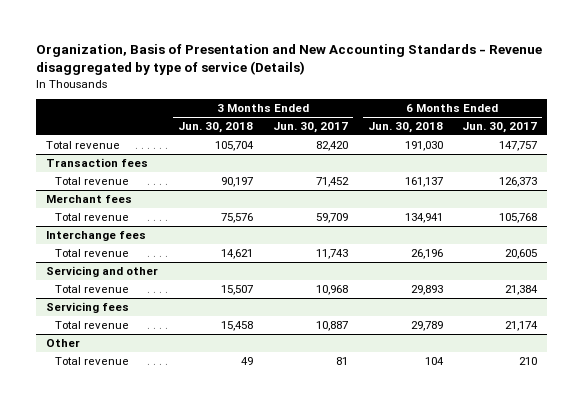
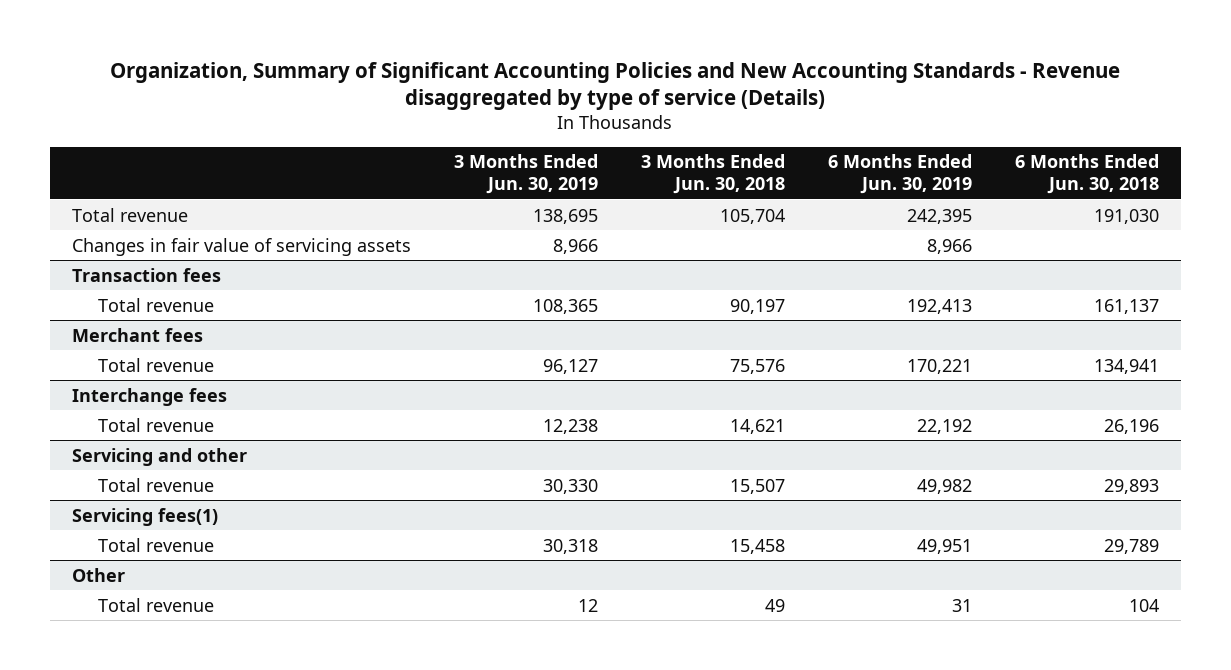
- Organization, Basis of Presentation and New Accounting Standards - Revenue disaggregated by type of service (Details)
+ Organization, Summary of Significant Accounting Policies and New Accounting Standards - Revenue disaggregated by type of service (Details)
- | 3 Months Ended Jun. 30, 2018 | 3 Months Ended Jun. 30, 2017 | 6 Months Ended Jun. 30, 2018 | 6 Months Ended Jun. 30, 2017
+ | 3 Months Ended Jun. 30, 2019 | 3 Months Ended Jun. 30, 2018 | 6 Months Ended Jun. 30, 2019 | 6 Months Ended Jun. 30, 2018
+ Changes in fair value of servicing assets | 8,966 | | 8,966 |
- Servicing fees
+ Servicing fees(1)

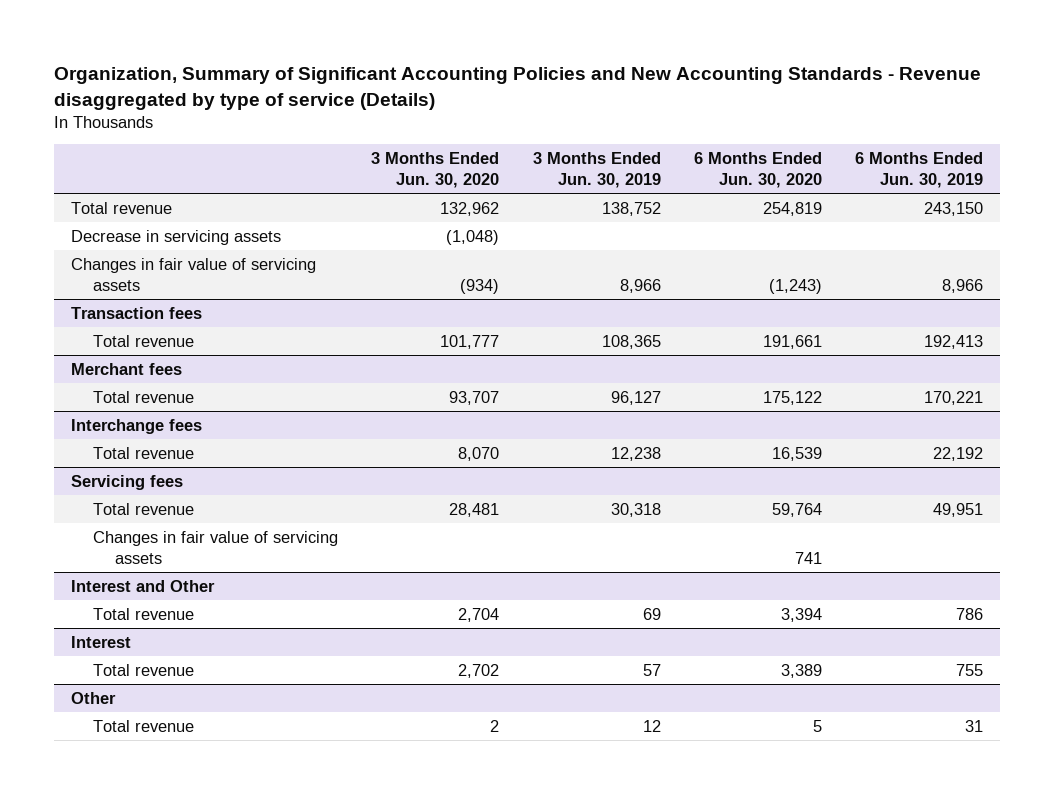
- | 3 Months Ended Jun. 30, 2019 | 3 Months Ended Jun. 30, 2018 | 6 Months Ended Jun. 30, 2019 | 6 Months Ended Jun. 30, 2018
+ | 3 Months Ended Jun. 30, 2020 | 3 Months Ended Jun. 30, 2019 | 6 Months Ended Jun. 30, 2020 | 6 Months Ended Jun. 30, 2019
- Total revenue | 138,695 | 105,704 | 242,395 | 191,030
+ Total revenue | 132,962 | 138,752 | 254,819 | 243,150
+ Decrease in servicing assets | (1,048) | | |
- Servicing and other
- Total revenue | 30,330 | 15,507 | 49,982 | 29,893
- Servicing fees(1)
+ Servicing fees
+ Changes in fair value of servicing assets | | | 741 |
+ Interest and Other
+ Total revenue | 2,704 | 69 | 3,394 | 786
+ Interest
+ Total revenue | 2,702 | 57 | 3,389 | 755

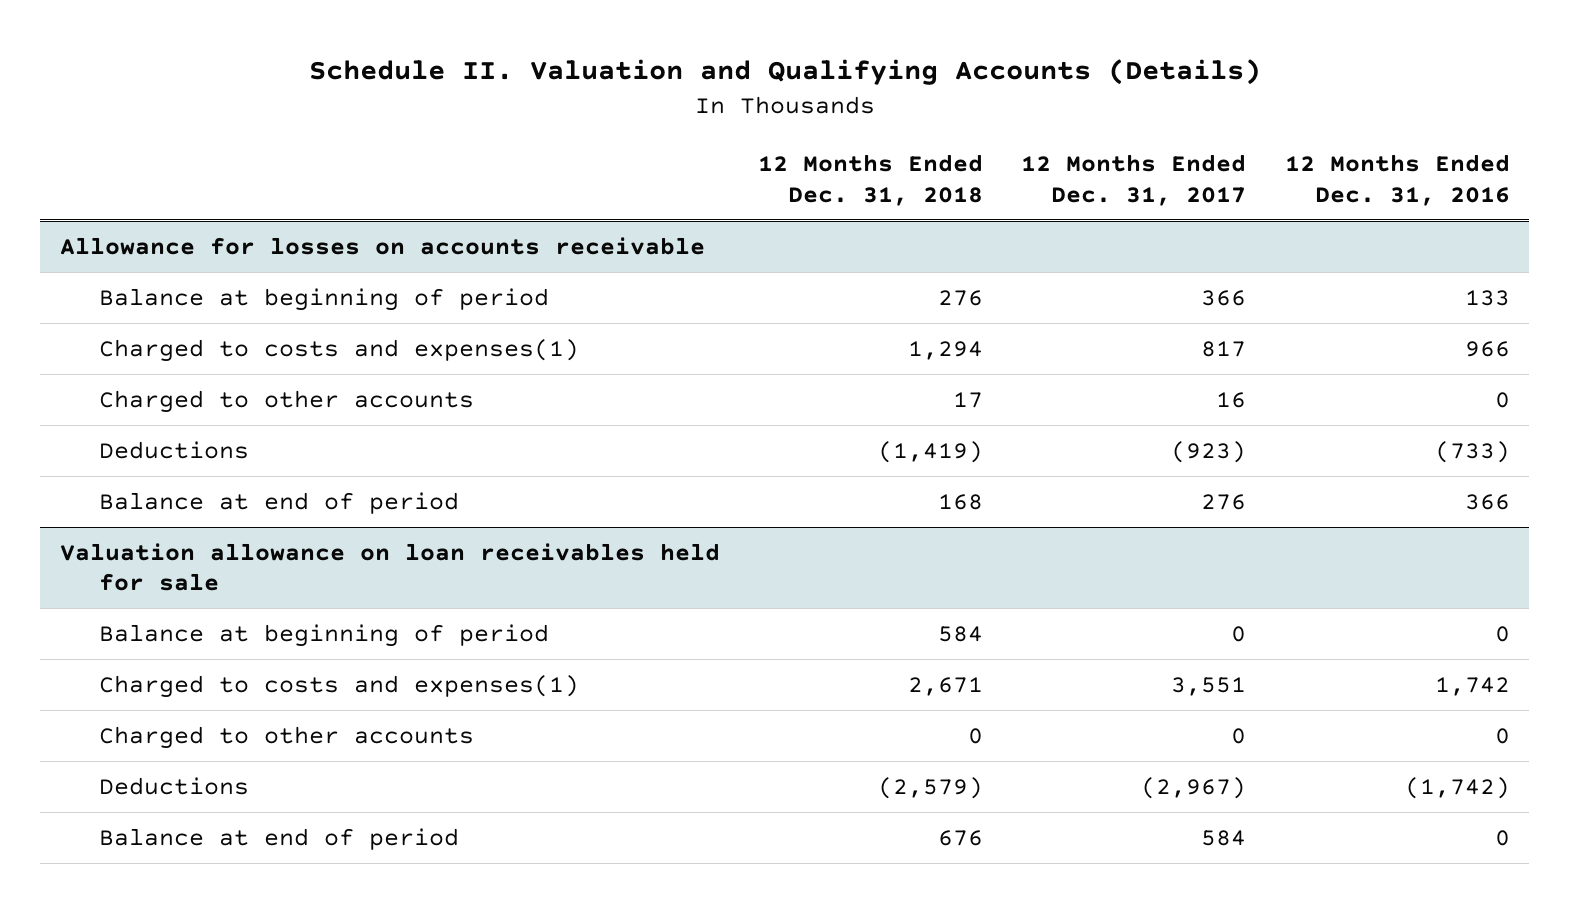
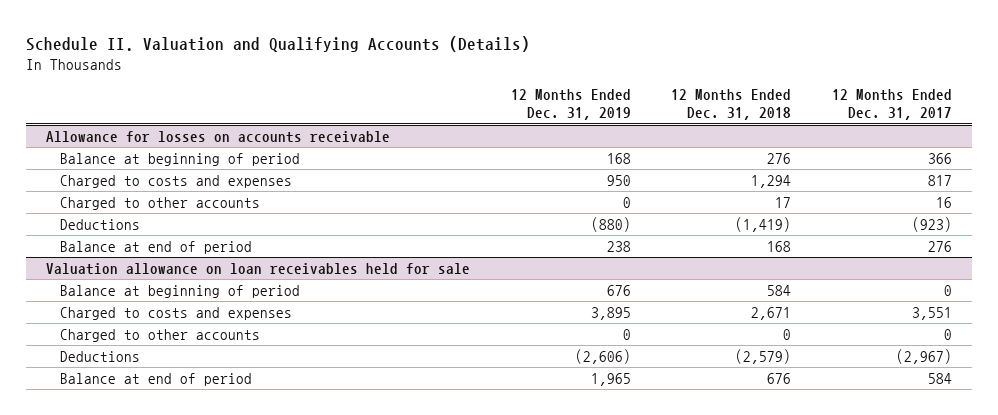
- | 12 Months Ended Dec. 31, 2018 | 12 Months Ended Dec. 31, 2017 | 12 Months Ended Dec. 31, 2016
+ | 12 Months Ended Dec. 31, 2019 | 12 Months Ended Dec. 31, 2018 | 12 Months Ended Dec. 31, 2017
@ Allowance for losses on accounts receivable
- Charged to costs and expenses(1) | 1,294 | 817 | 966
+ Charged to costs and expenses | 950 | 1,294 | 817
@ Valuation allowance on loan receivables held for sale
- Charged to costs and expenses(1) | 2,671 | 3,551 | 1,742
+ Charged to costs and expenses | 3,895 | 2,671 | 3,551

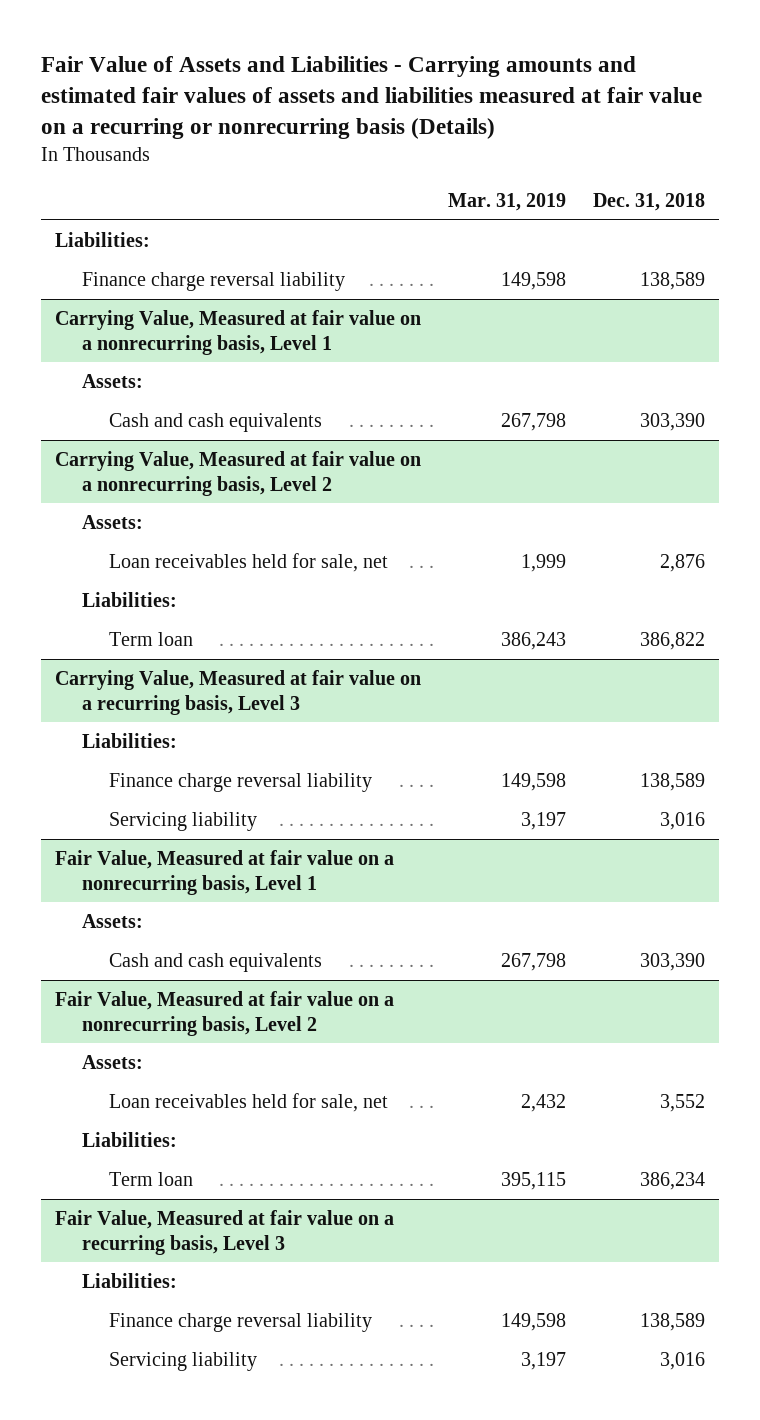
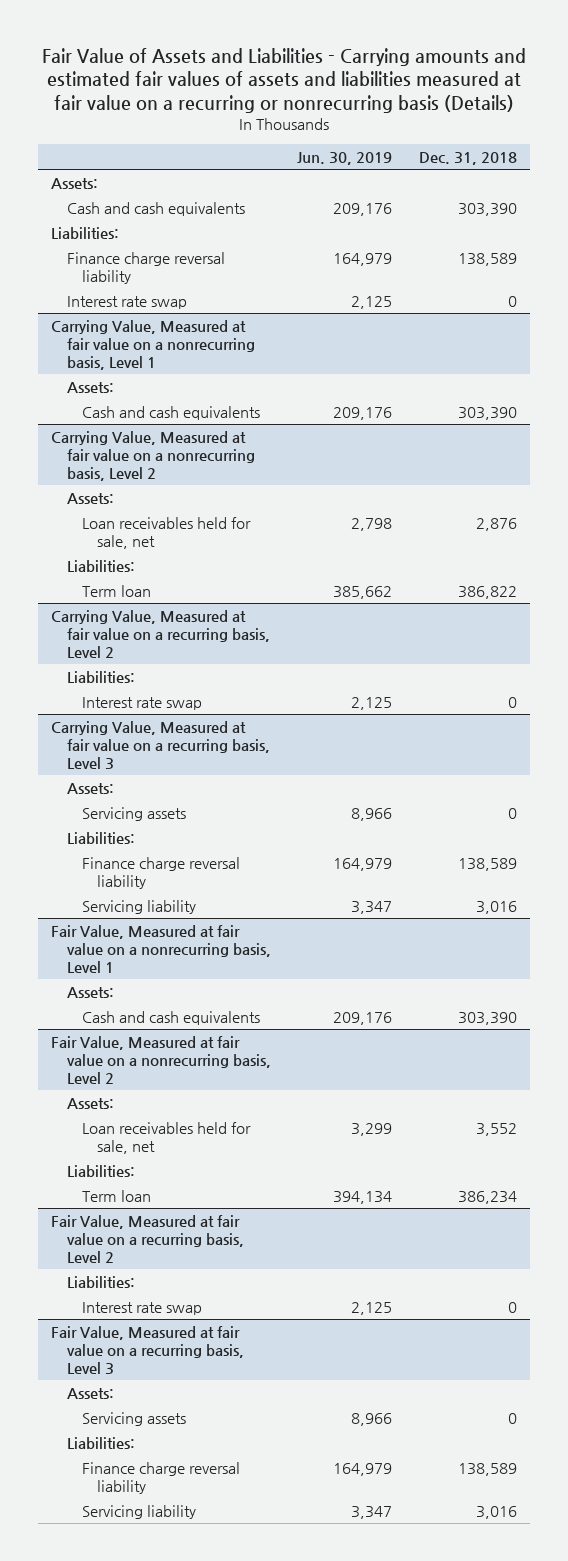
- | Mar. 31, 2019 | Dec. 31, 2018
+ | Jun. 30, 2019 | Dec. 31, 2018
+ Assets:
+ Cash and cash equivalents | 209,176 | 303,390
+ Interest rate swap | 2,125 | 0
+ Carrying Value, Measured at fair value on a recurring basis, Level 2
+ Liabilities:
+ Interest rate swap | 2,125 | 0
@ Carrying Value, Measured at fair value on a recurring basis, Level 3
+ Assets:
+ Servicing assets | 8,966 | 0
+ Fair Value, Measured at fair value on a recurring basis, Level 2
+ Liabilities:
+ Interest rate swap | 2,125 | 0
@ Fair Value, Measured at fair value on a recurring basis, Level 3
+ Assets:
+ Servicing assets | 8,966 | 0

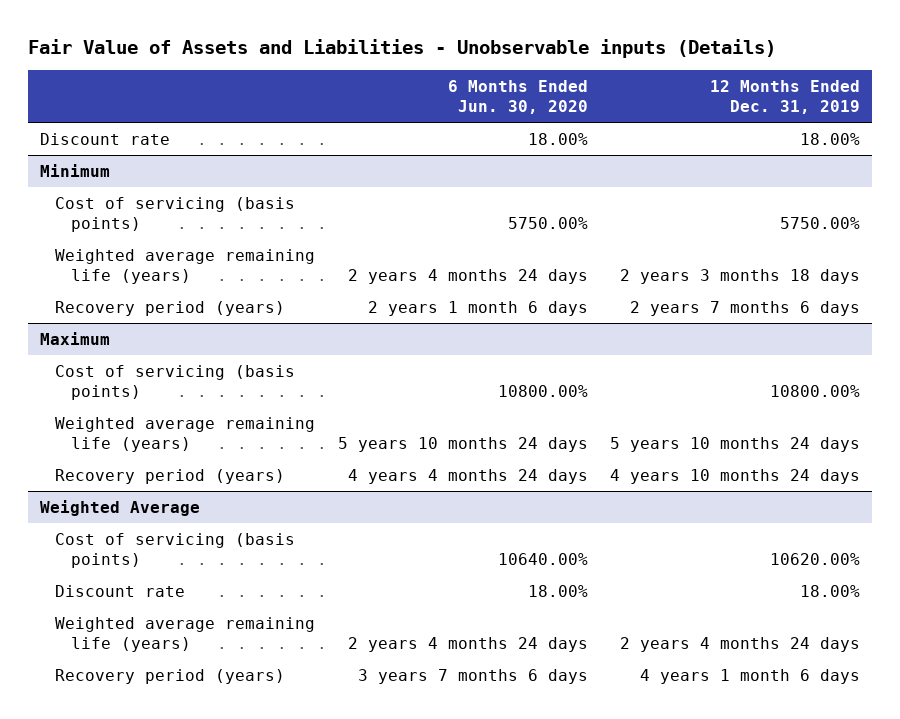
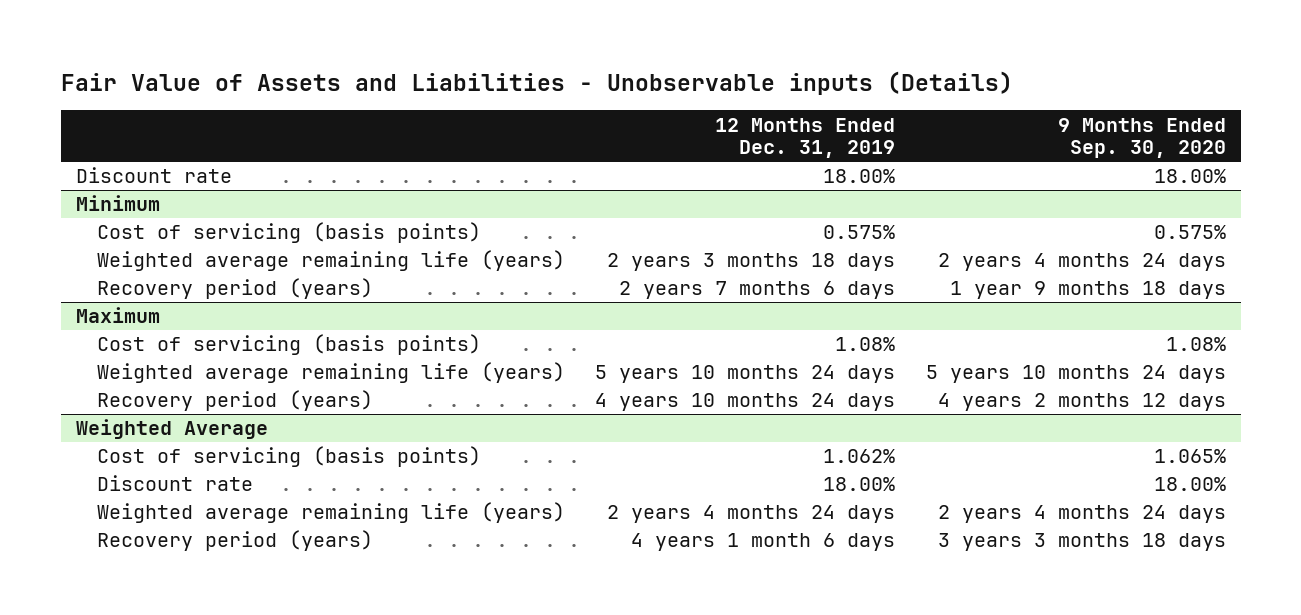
- | 6 Months Ended Jun. 30, 2020 | 12 Months Ended Dec. 31, 2019
+ | 12 Months Ended Dec. 31, 2019 | 9 Months Ended Sep. 30, 2020
@ Minimum
- Cost of servicing (basis points) | 5750.00% | 5750.00%
+ Cost of servicing (basis points) | 0.575% | 0.575%
@ Maximum
- Cost of servicing (basis points) | 10800.00% | 10800.00%
+ Cost of servicing (basis points) | 1.08% | 1.08%
@ Weighted Average
- Cost of servicing (basis points) | 10640.00% | 10620.00%
+ Cost of servicing (basis points) | 1.062% | 1.065%

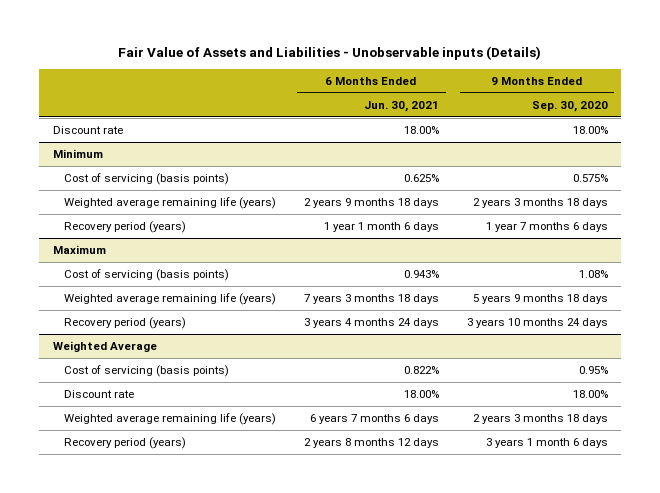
- | 12 Months Ended Dec. 31, 2019 | 9 Months Ended Sep. 30, 2020
+ | 6 Months Ended Jun. 30, 2021 | 9 Months Ended Sep. 30, 2020
@ Minimum
- Weighted average remaining life (years) | 2 years 3 months 18 days | 2 years 4 months 24 days
- Recovery period (years) | 2 years 7 months 6 days | 1 year 9 months 18 days
+ Weighted average remaining life (years) | 2 years 9 months 18 days | 2 years 3 months 18 days
+ Recovery period (years) | 1 year 1 month 6 days | 1 year 7 months 6 days
@ Maximum
- Weighted average remaining life (years) | 5 years 10 months 24 days | 5 years 10 months 24 days
- Recovery period (years) | 4 years 10 months 24 days | 4 years 2 months 12 days
+ Weighted average remaining life (years) | 7 years 3 months 18 days | 5 years 9 months 18 days
+ Recovery period (years) | 3 years 4 months 24 days | 3 years 10 months 24 days
@ Weighted Average
- Cost of servicing (basis points) | 1.062% | 1.065%
+ Cost of servicing (basis points) | 0.822% | 0.95%
- Weighted average remaining life (years) | 2 years 4 months 24 days | 2 years 4 months 24 days
- Recovery period (years) | 4 years 1 month 6 days | 3 years 3 months 18 days
+ Weighted average remaining life (years) | 6 years 7 months 6 days | 2 years 3 months 18 days
+ Recovery period (years) | 2 years 8 months 12 days | 3 years 1 month 6 days

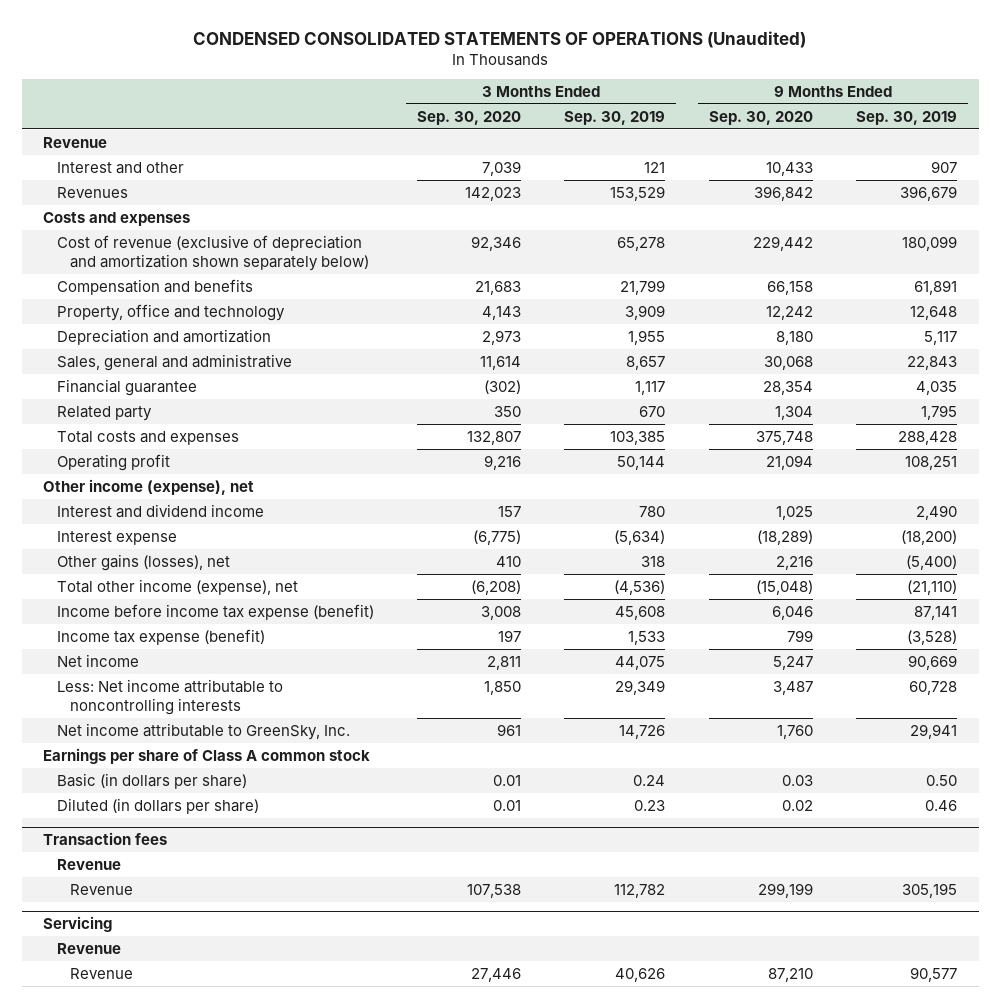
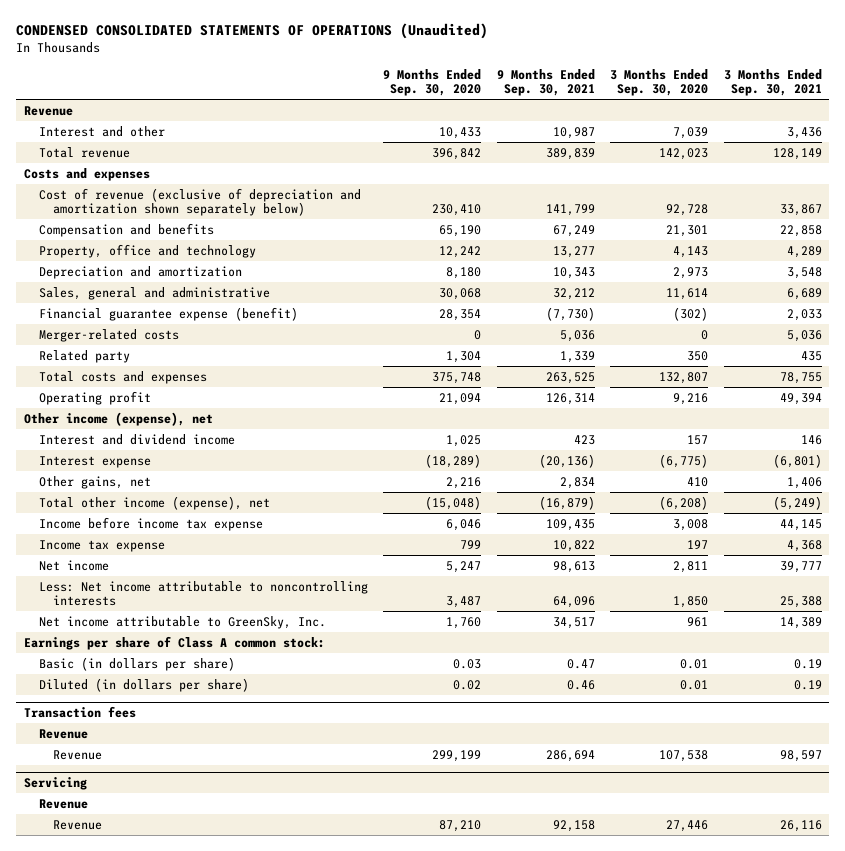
- | 3 Months Ended Sep. 30, 2020 | 3 Months Ended Sep. 30, 2019 | 9 Months Ended Sep. 30, 2020 | 9 Months Ended Sep. 30, 2019
+ | 9 Months Ended Sep. 30, 2020 | 9 Months Ended Sep. 30, 2021 | 3 Months Ended Sep. 30, 2020 | 3 Months Ended Sep. 30, 2021
- Revenues | 142,023 | 153,529 | 396,842 | 396,679
+ Total revenue | 396,842 | 389,839 | 142,023 | 128,149
- Cost of revenue (exclusive of depreciation and amortization shown separately below) | 92,346 | 65,278 | 229,442 | 180,099
- Compensation and benefits | 21,683 | 21,799 | 66,158 | 61,891
+ Cost of revenue (exclusive of depreciation and amortization shown separately below) | 230,410 | 141,799 | 92,728 | 33,867
+ Compensation and benefits | 65,190 | 67,249 | 21,301 | 22,858
- Financial guarantee | (302) | 1,117 | 28,354 | 4,035
+ Financial guarantee expense (benefit) | 28,354 | (7,730) | (302) | 2,033
+ Merger-related costs | 0 | 5,036 | 0 | 5,036
- Other gains (losses), net | 410 | 318 | 2,216 | (5,400)
+ Other gains, net | 2,216 | 2,834 | 410 | 1,406
- Income before income tax expense (benefit) | 3,008 | 45,608 | 6,046 | 87,141
- Income tax expense (benefit) | 197 | 1,533 | 799 | (3,528)
+ Income before income tax expense | 6,046 | 109,435 | 3,008 | 44,145
+ Income tax expense | 799 | 10,822 | 197 | 4,368
- Earnings per share of Class A common stock
+ Earnings per share of Class A common stock:

